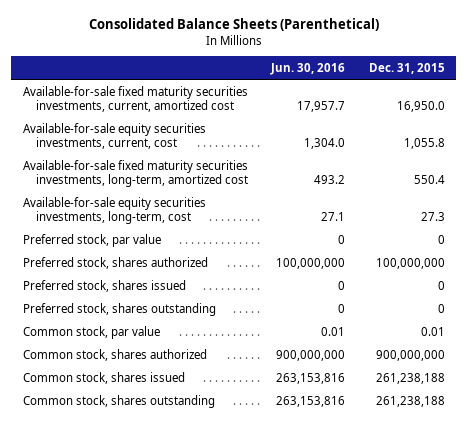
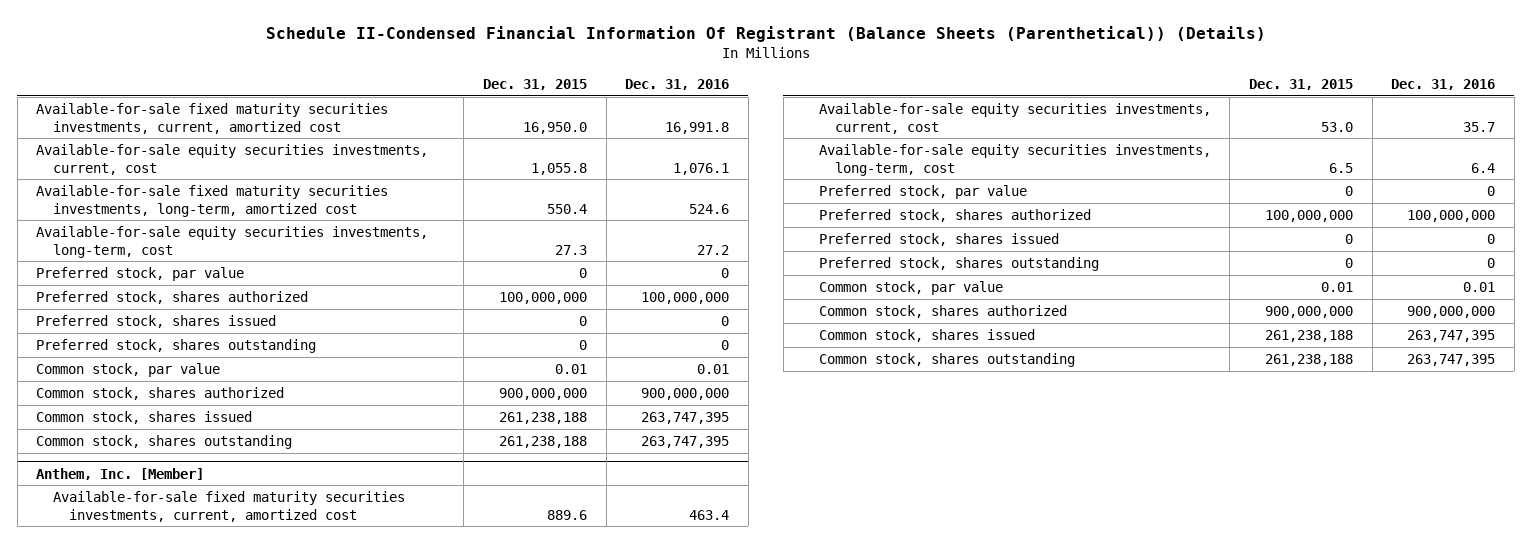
- Consolidated Balance Sheets (Parenthetical)
+ Schedule II-Condensed Financial Information Of Registrant (Balance Sheets (Parenthetical)) (Details)
- | Jun. 30, 2016 | Dec. 31, 2015
+ | Dec. 31, 2015 | Dec. 31, 2016
+ Anthem, Inc. [Member]
+ Available-for-sale fixed maturity securities investments, current, amortized cost | 889.6 | 463.4
+ Available-for-sale equity securities investments, current, cost | 53.0 | 35.7
+ Available-for-sale equity securities investments, long-term, cost | 6.5 | 6.4
+ Preferred stock, par value | 0 | 0
+ Preferred stock, shares authorized | 100,000,000 | 100,000,000
+ Preferred stock, shares issued | 0 | 0
+ Preferred stock, shares outstanding | 0 | 0
+ Common stock, par value | 0.01 | 0.01
+ Common stock, shares authorized | 900,000,000 | 900,000,000
+ Common stock, shares issued | 261,238,188 | 263,747,395
+ Common stock, shares outstanding | 261,238,188 | 263,747,395

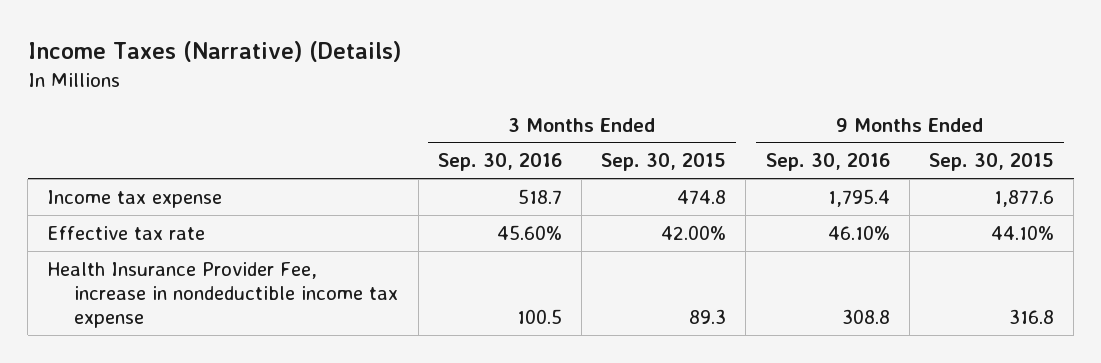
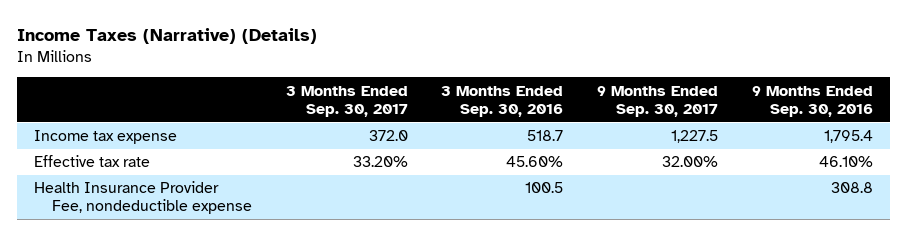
- | 3 Months Ended Sep. 30, 2016 | 3 Months Ended Sep. 30, 2015 | 9 Months Ended Sep. 30, 2016 | 9 Months Ended Sep. 30, 2015
+ | 3 Months Ended Sep. 30, 2017 | 3 Months Ended Sep. 30, 2016 | 9 Months Ended Sep. 30, 2017 | 9 Months Ended Sep. 30, 2016
- Health Insurance Provider Fee, increase in nondeductible income tax expense | 100.5 | 89.3 | 308.8 | 316.8
+ Health Insurance Provider Fee, nondeductible expense | | 100.5 | | 308.8

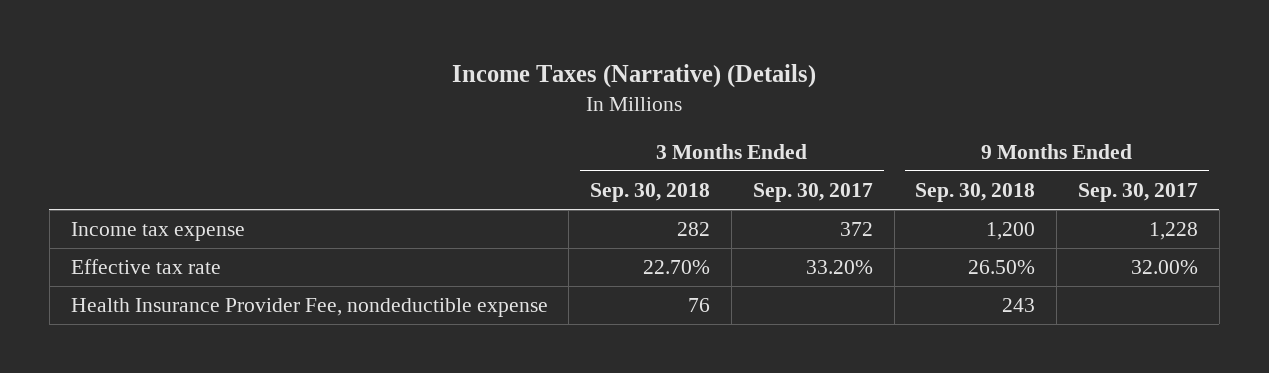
- | 3 Months Ended Sep. 30, 2017 | 3 Months Ended Sep. 30, 2016 | 9 Months Ended Sep. 30, 2017 | 9 Months Ended Sep. 30, 2016
+ | 3 Months Ended Sep. 30, 2018 | 3 Months Ended Sep. 30, 2017 | 9 Months Ended Sep. 30, 2018 | 9 Months Ended Sep. 30, 2017
- Income tax expense | 372.0 | 518.7 | 1,227.5 | 1,795.4
+ Income tax expense | 282 | 372 | 1,200 | 1,228

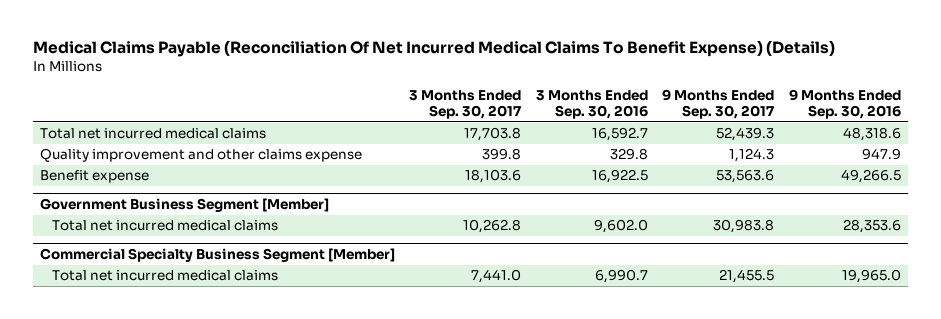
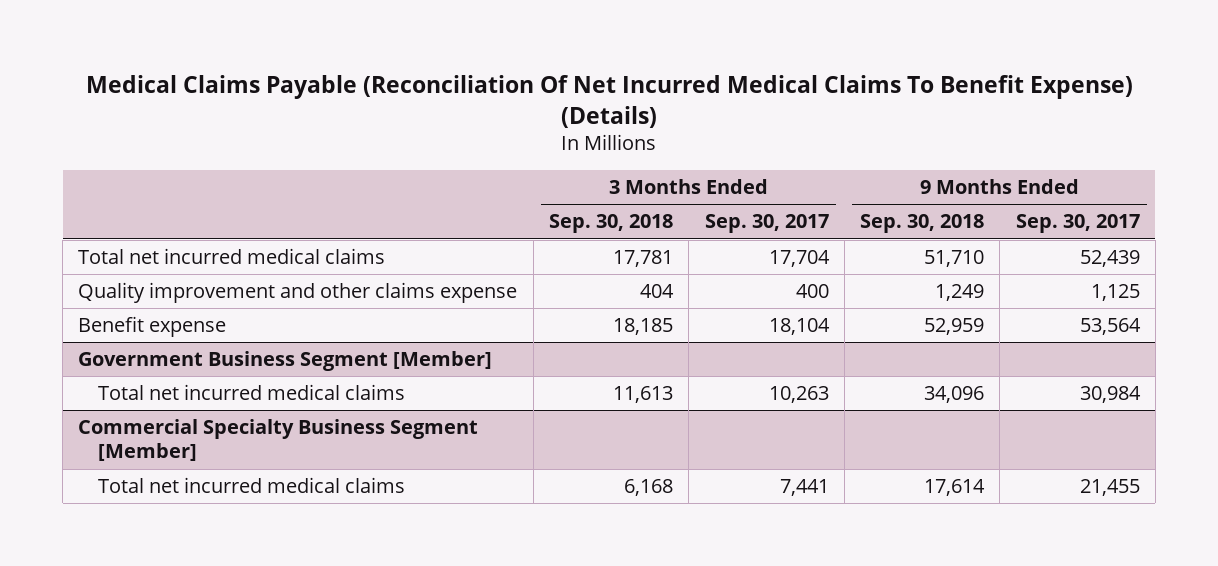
- | 3 Months Ended Sep. 30, 2017 | 3 Months Ended Sep. 30, 2016 | 9 Months Ended Sep. 30, 2017 | 9 Months Ended Sep. 30, 2016
+ | 3 Months Ended Sep. 30, 2018 | 3 Months Ended Sep. 30, 2017 | 9 Months Ended Sep. 30, 2018 | 9 Months Ended Sep. 30, 2017
- Total net incurred medical claims | 17,703.8 | 16,592.7 | 52,439.3 | 48,318.6
- Quality improvement and other claims expense | 399.8 | 329.8 | 1,124.3 | 947.9
- Benefit expense | 18,103.6 | 16,922.5 | 53,563.6 | 49,266.5
+ Total net incurred medical claims | 17,781 | 17,704 | 51,710 | 52,439
+ Quality improvement and other claims expense | 404 | 400 | 1,249 | 1,125
+ Benefit expense | 18,185 | 18,104 | 52,959 | 53,564
@ Government Business Segment [Member]
- Total net incurred medical claims | 10,262.8 | 9,602.0 | 30,983.8 | 28,353.6
+ Total net incurred medical claims | 11,613 | 10,263 | 34,096 | 30,984
@ Commercial Specialty Business Segment [Member]
- Total net incurred medical claims | 7,441.0 | 6,990.7 | 21,455.5 | 19,965.0
+ Total net incurred medical claims | 6,168 | 7,441 | 17,614 | 21,455

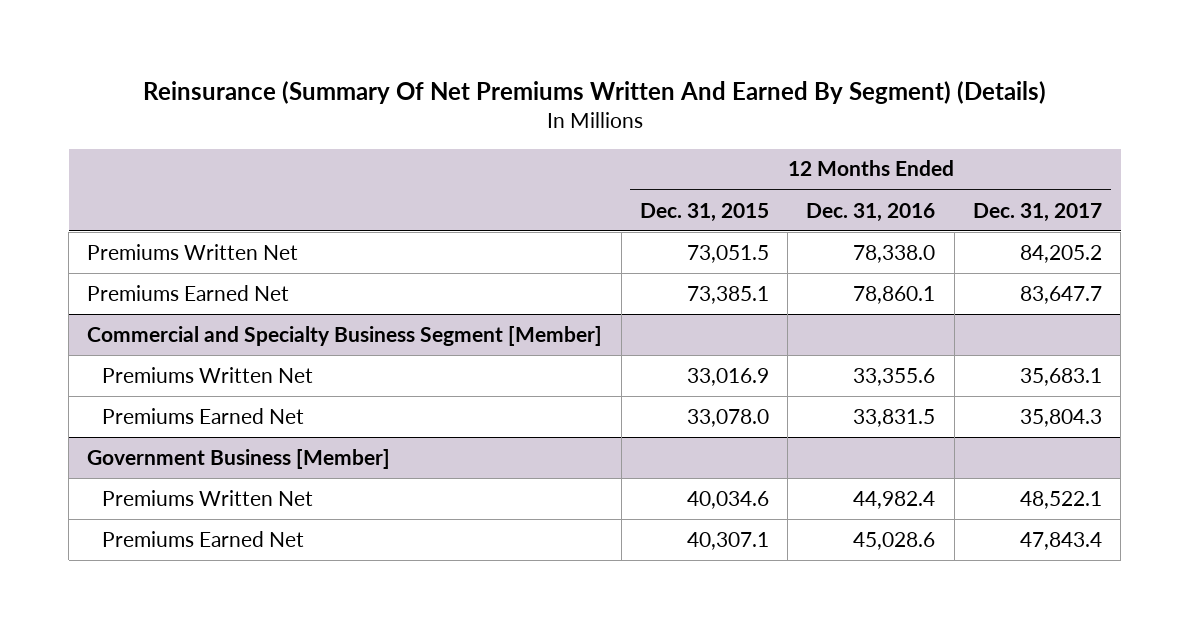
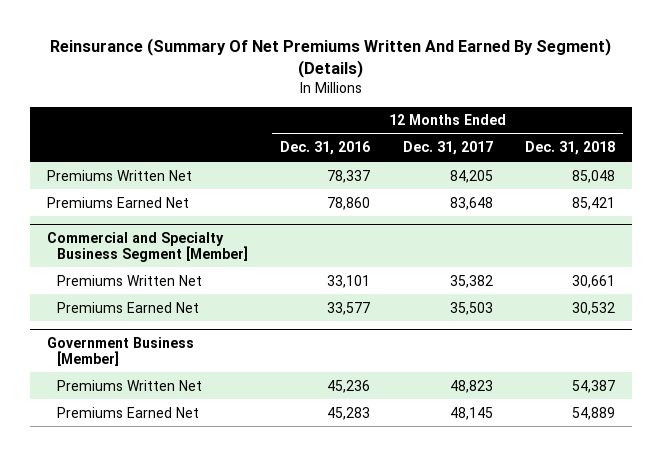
- | 12 Months Ended Dec. 31, 2015 | 12 Months Ended Dec. 31, 2016 | 12 Months Ended Dec. 31, 2017
+ | 12 Months Ended Dec. 31, 2016 | 12 Months Ended Dec. 31, 2017 | 12 Months Ended Dec. 31, 2018
- Premiums Written Net | 73,051.5 | 78,338.0 | 84,205.2
- Premiums Earned Net | 73,385.1 | 78,860.1 | 83,647.7
+ Premiums Written Net | 78,337 | 84,205 | 85,048
+ Premiums Earned Net | 78,860 | 83,648 | 85,421
@ Commercial and Specialty Business Segment [Member]
- Premiums Written Net | 33,016.9 | 33,355.6 | 35,683.1
- Premiums Earned Net | 33,078.0 | 33,831.5 | 35,804.3
+ Premiums Written Net | 33,101 | 35,382 | 30,661
+ Premiums Earned Net | 33,577 | 35,503 | 30,532
@ Government Business [Member]
- Premiums Written Net | 40,034.6 | 44,982.4 | 48,522.1
- Premiums Earned Net | 40,307.1 | 45,028.6 | 47,843.4
+ Premiums Written Net | 45,236 | 48,823 | 54,387
+ Premiums Earned Net | 45,283 | 48,145 | 54,889

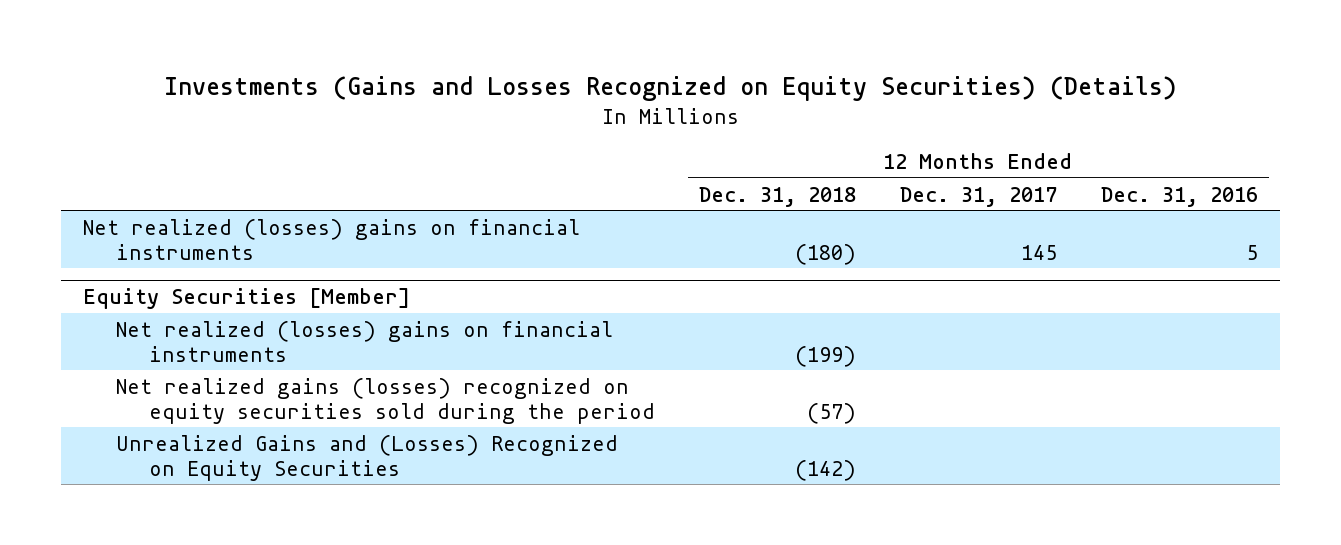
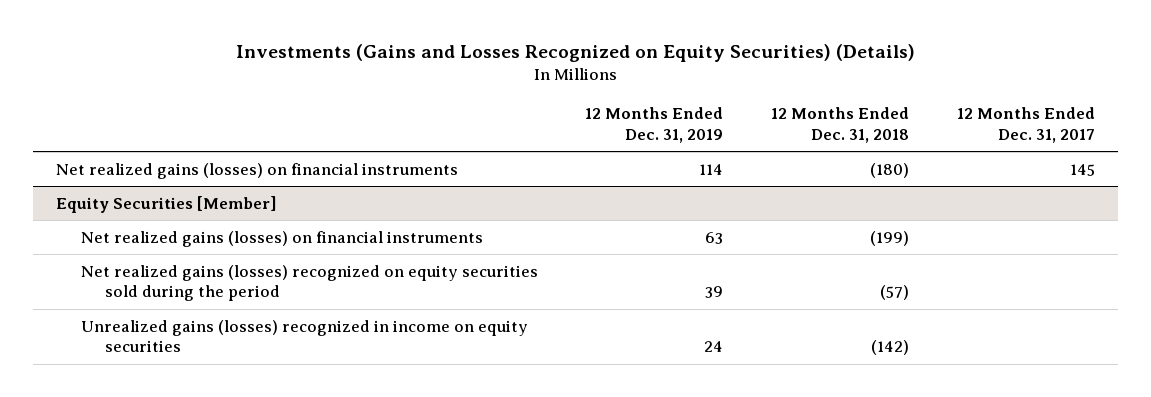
- | 12 Months Ended Dec. 31, 2018 | 12 Months Ended Dec. 31, 2017 | 12 Months Ended Dec. 31, 2016
+ | 12 Months Ended Dec. 31, 2019 | 12 Months Ended Dec. 31, 2018 | 12 Months Ended Dec. 31, 2017
- Net realized (losses) gains on financial instruments | (180) | 145 | 5
+ Net realized gains (losses) on financial instruments | 114 | (180) | 145
@ Equity Securities [Member]
- Net realized (losses) gains on financial instruments | (199) | |
+ Net realized gains (losses) on financial instruments | 63 | (199) |
- Unrealized Gains and (Losses) Recognized on Equity Securities | (142) | |
+ Unrealized gains (losses) recognized in income on equity securities | 24 | (142) |

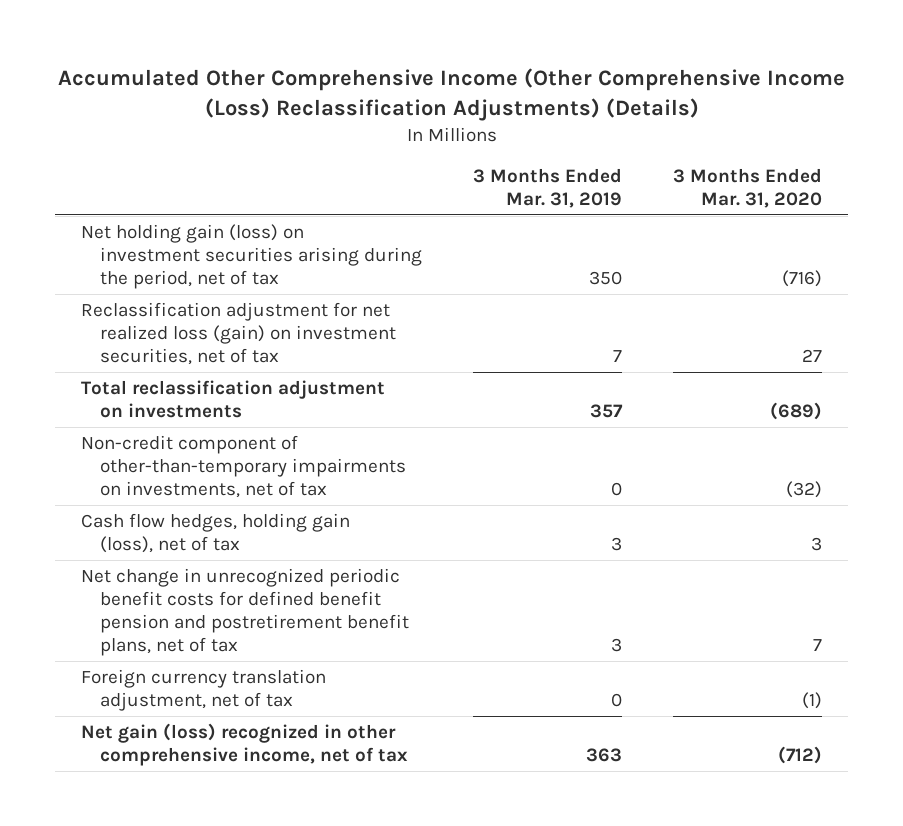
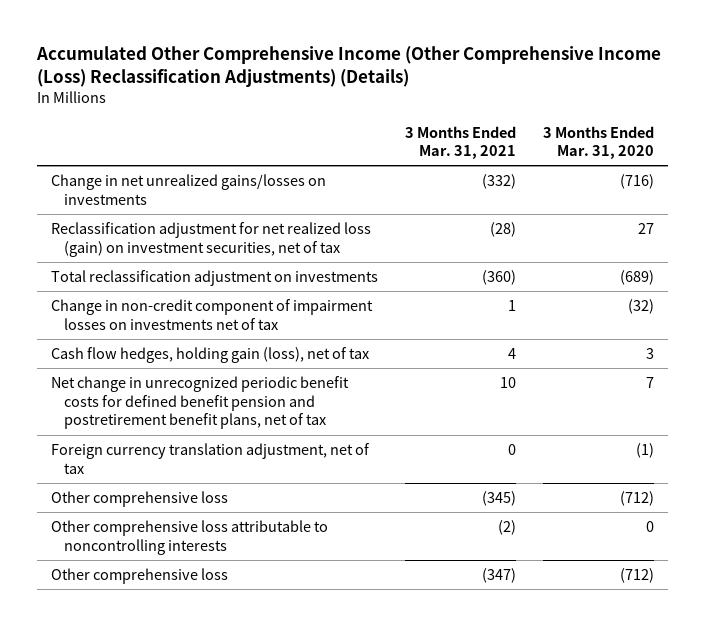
- | 3 Months Ended Mar. 31, 2019 | 3 Months Ended Mar. 31, 2020
+ | 3 Months Ended Mar. 31, 2021 | 3 Months Ended Mar. 31, 2020
- Net holding gain (loss) on investment securities arising during the period, net of tax | 350 | (716)
+ Change in net unrealized gains/losses on investments | (332) | (716)
- Non-credit component of other-than-temporary impairments on investments, net of tax | 0 | (32)
+ Change in non-credit component of impairment losses on investments net of tax | 1 | (32)
- Net gain (loss) recognized in other comprehensive income, net of tax | 363 | (712)
+ Other comprehensive loss | (345) | (712)
+ Other comprehensive loss attributable to noncontrolling interests | (2) | 0
+ Other comprehensive loss | (347) | (712)

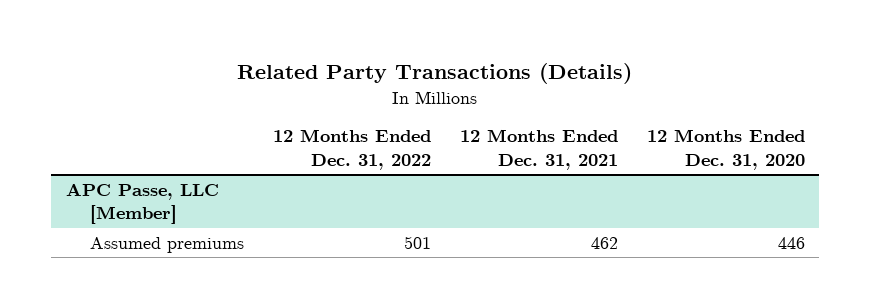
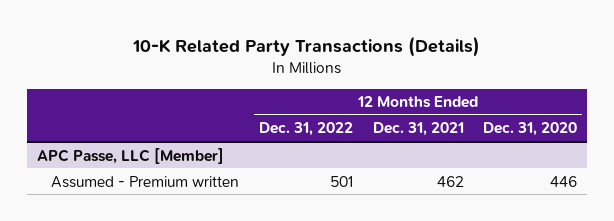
- Related Party Transactions (Details)
+ 10-K Related Party Transactions (Details)
@ APC Passe, LLC [Member]
- Assumed premiums | 501 | 462 | 446
+ Assumed - Premium written | 501 | 462 | 446

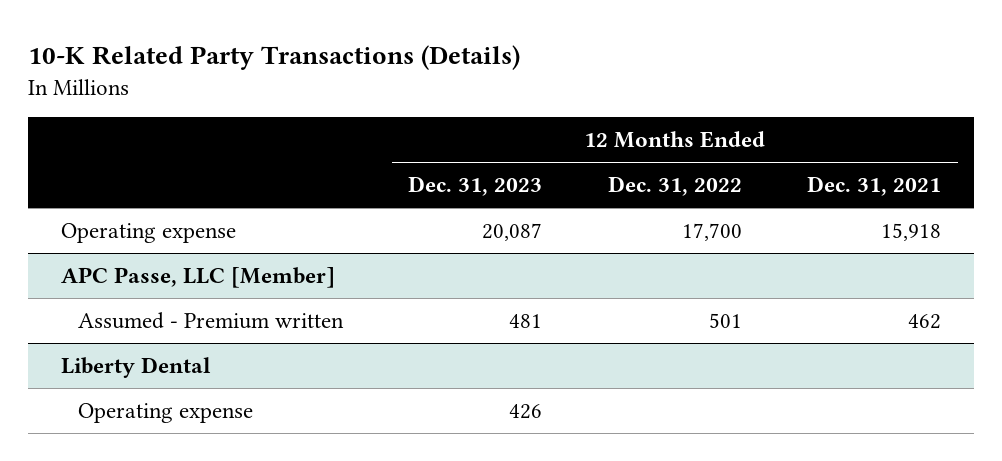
- | 12 Months Ended Dec. 31, 2022 | 12 Months Ended Dec. 31, 2021 | 12 Months Ended Dec. 31, 2020
+ | 12 Months Ended Dec. 31, 2023 | 12 Months Ended Dec. 31, 2022 | 12 Months Ended Dec. 31, 2021
+ Operating expense | 20,087 | 17,700 | 15,918
+ Liberty Dental
+ Operating expense | 426 | |

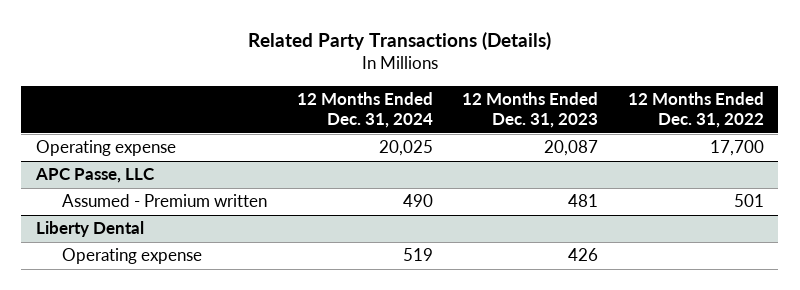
- 10-K Related Party Transactions (Details)
+ Related Party Transactions (Details)
- | 12 Months Ended Dec. 31, 2023 | 12 Months Ended Dec. 31, 2022 | 12 Months Ended Dec. 31, 2021
+ | 12 Months Ended Dec. 31, 2024 | 12 Months Ended Dec. 31, 2023 | 12 Months Ended Dec. 31, 2022
- APC Passe, LLC [Member]
+ APC Passe, LLC

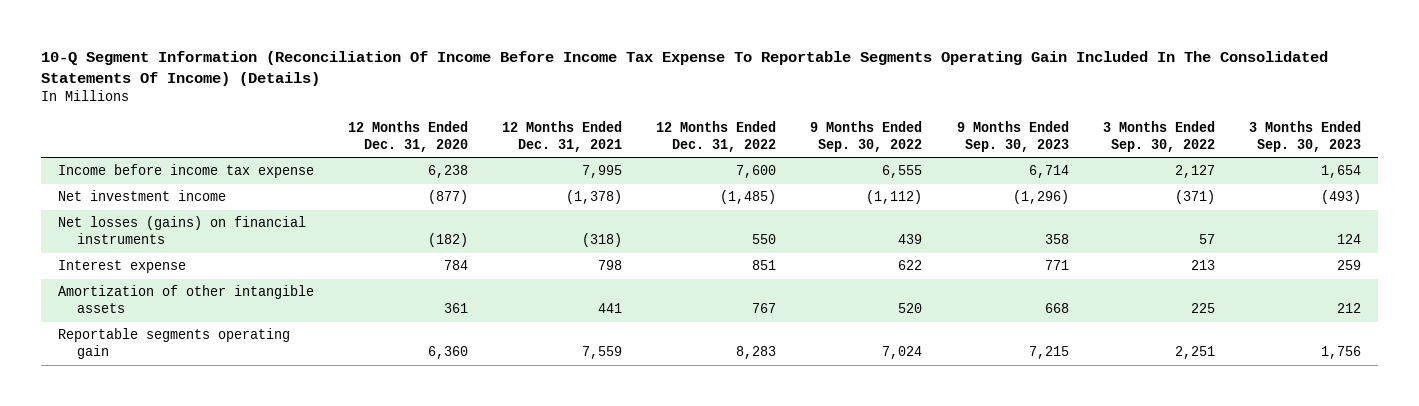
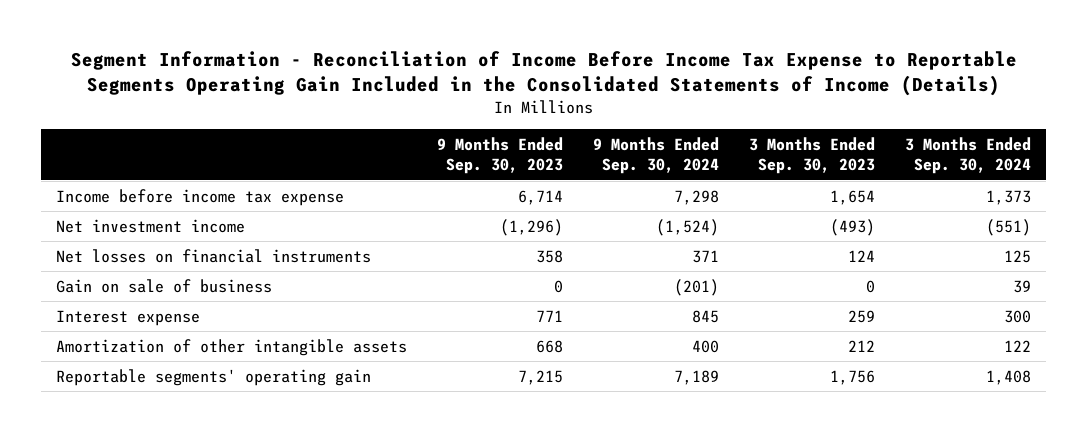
- 10-Q Segment Information (Reconciliation Of Income Before Income Tax Expense To Reportable Segments Operating Gain Included In The Consolidated Statements Of Income) (Details)
+ Segment Information - Reconciliation of Income Before Income Tax Expense to Reportable Segments Operating Gain Included in the Consolidated Statements of Income (Details)
- | 12 Months Ended Dec. 31, 2020 | 12 Months Ended Dec. 31, 2021 | 12 Months Ended Dec. 31, 2022 | 9 Months Ended Sep. 30, 2022 | 9 Months Ended Sep. 30, 2023 | 3 Months Ended Sep. 30, 2022 | 3 Months Ended Sep. 30, 2023
+ | 9 Months Ended Sep. 30, 2023 | 9 Months Ended Sep. 30, 2024 | 3 Months Ended Sep. 30, 2023 | 3 Months Ended Sep. 30, 2024
- Net losses (gains) on financial instruments | (182) | (318) | 550 | 439 | 358 | 57 | 124
+ Net losses on financial instruments | 358 | 371 | 124 | 125
+ Gain on sale of business | 0 | (201) | 0 | 39
- Reportable segments operating gain | 6,360 | 7,559 | 8,283 | 7,024 | 7,215 | 2,251 | 1,756
+ Reportable segments' operating gain | 7,215 | 7,189 | 1,756 | 1,408

